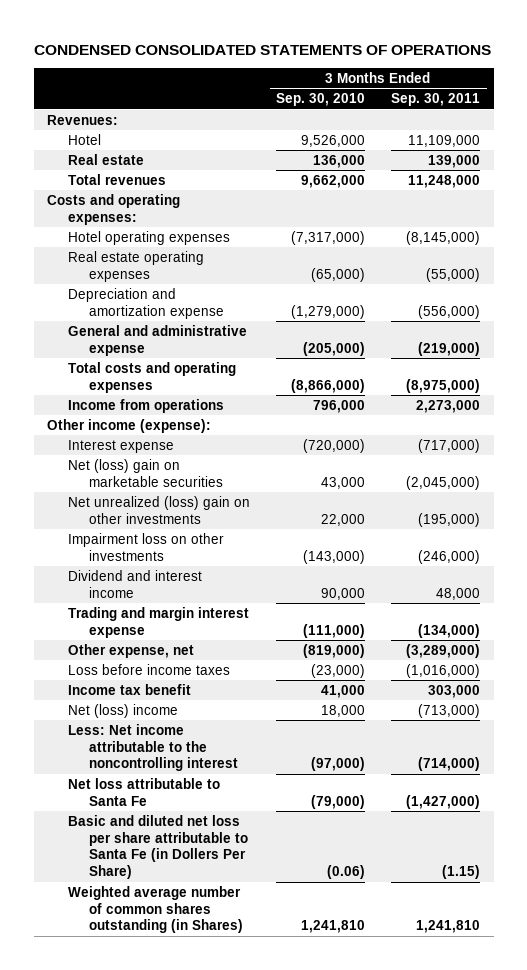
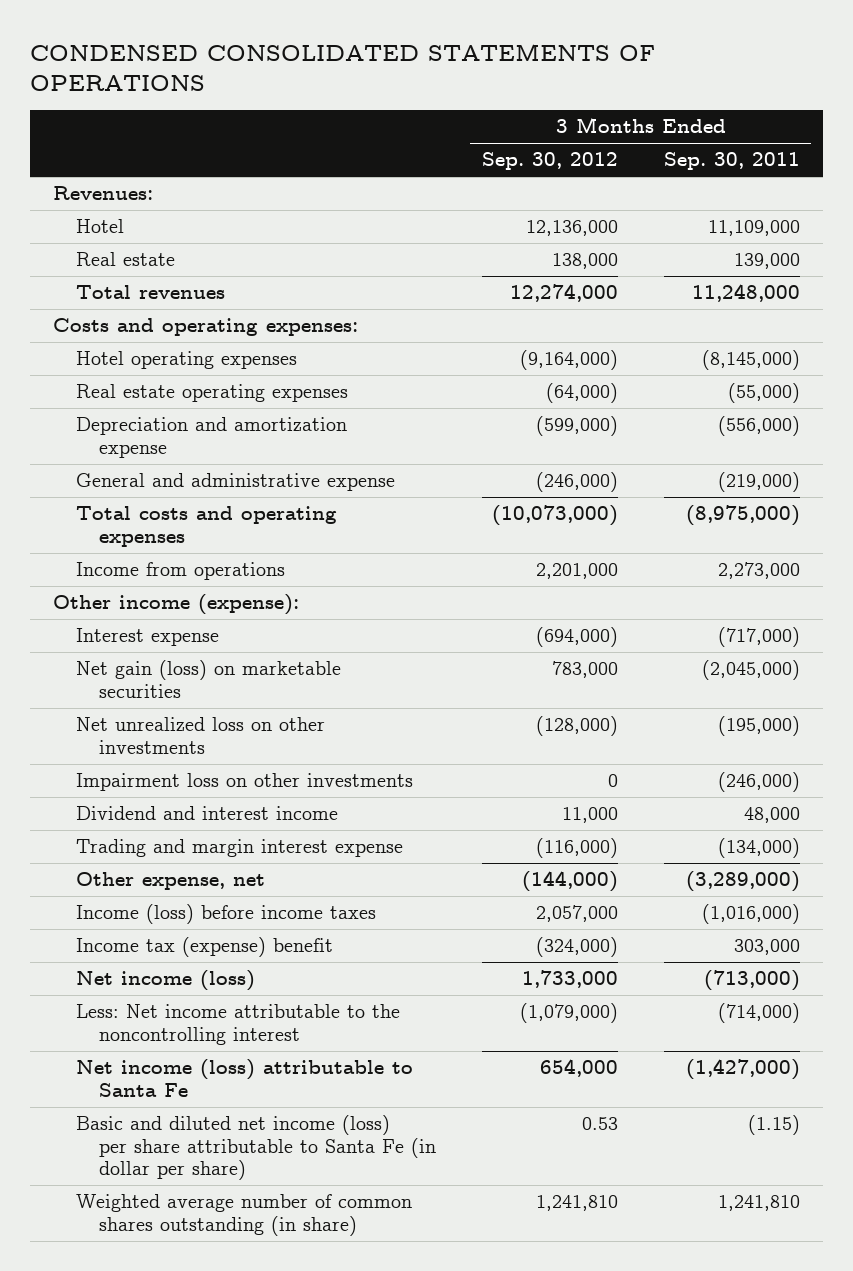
- | 3 Months Ended Sep. 30, 2010 | 3 Months Ended Sep. 30, 2011
+ | 3 Months Ended Sep. 30, 2012 | 3 Months Ended Sep. 30, 2011
- Net (loss) gain on marketable securities | 43,000 | (2,045,000)
- Net unrealized (loss) gain on other investments | 22,000 | (195,000)
+ Net gain (loss) on marketable securities | 783,000 | (2,045,000)
+ Net unrealized loss on other investments | (128,000) | (195,000)
- Loss before income taxes | (23,000) | (1,016,000)
- Income tax benefit | 41,000 | 303,000
- Net (loss) income | 18,000 | (713,000)
+ Income (loss) before income taxes | 2,057,000 | (1,016,000)
+ Income tax (expense) benefit | (324,000) | 303,000
+ Net income (loss) | 1,733,000 | (713,000)
- Net loss attributable to Santa Fe | (79,000) | (1,427,000)
- Basic and diluted net loss per share attributable to Santa Fe (in Dollers Per Share) | (0.06) | (1.15)
- Weighted average number of common shares outstanding (in Shares) | 1,241,810 | 1,241,810
+ Net income (loss) attributable to Santa Fe | 654,000 | (1,427,000)
+ Basic and diluted net income (loss) per share attributable to Santa Fe (in dollar per share) | 0.53 | (1.15)
+ Weighted average number of common shares outstanding (in share) | 1,241,810 | 1,241,810

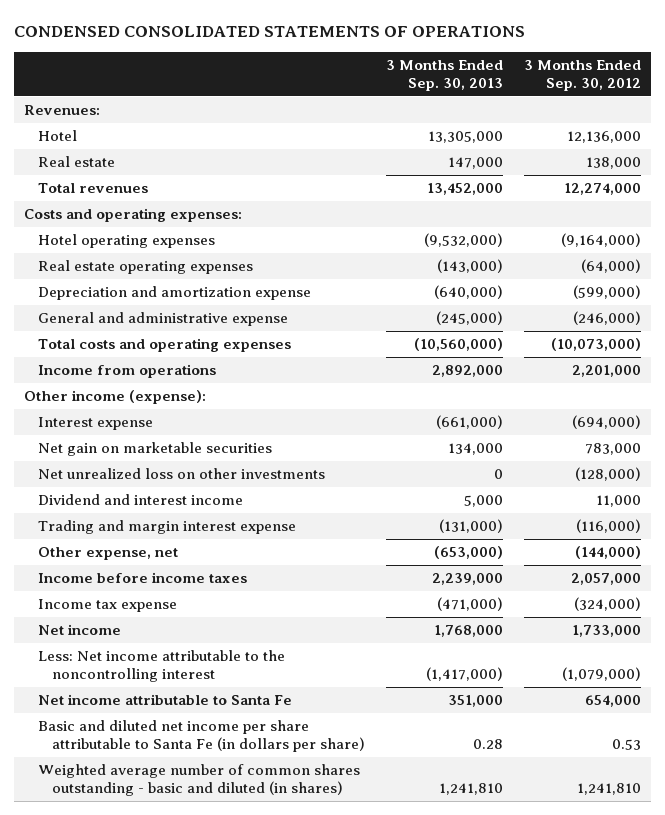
- | 3 Months Ended Sep. 30, 2012 | 3 Months Ended Sep. 30, 2011
+ | 3 Months Ended Sep. 30, 2013 | 3 Months Ended Sep. 30, 2012
- Net gain (loss) on marketable securities | 783,000 | (2,045,000)
+ Net gain on marketable securities | 134,000 | 783,000
- Impairment loss on other investments | 0 | (246,000)
- Income (loss) before income taxes | 2,057,000 | (1,016,000)
- Income tax (expense) benefit | (324,000) | 303,000
- Net income (loss) | 1,733,000 | (713,000)
+ Income before income taxes | 2,239,000 | 2,057,000
+ Income tax expense | (471,000) | (324,000)
+ Net income | 1,768,000 | 1,733,000
- Net income (loss) attributable to Santa Fe | 654,000 | (1,427,000)
- Basic and diluted net income (loss) per share attributable to Santa Fe (in dollar per share) | 0.53 | (1.15)
- Weighted average number of common shares outstanding (in share) | 1,241,810 | 1,241,810
+ Net income attributable to Santa Fe | 351,000 | 654,000
+ Basic and diluted net income per share attributable to Santa Fe (in dollars per share) | 0.28 | 0.53
+ Weighted average number of common shares outstanding - basic and diluted (in shares) | 1,241,810 | 1,241,810

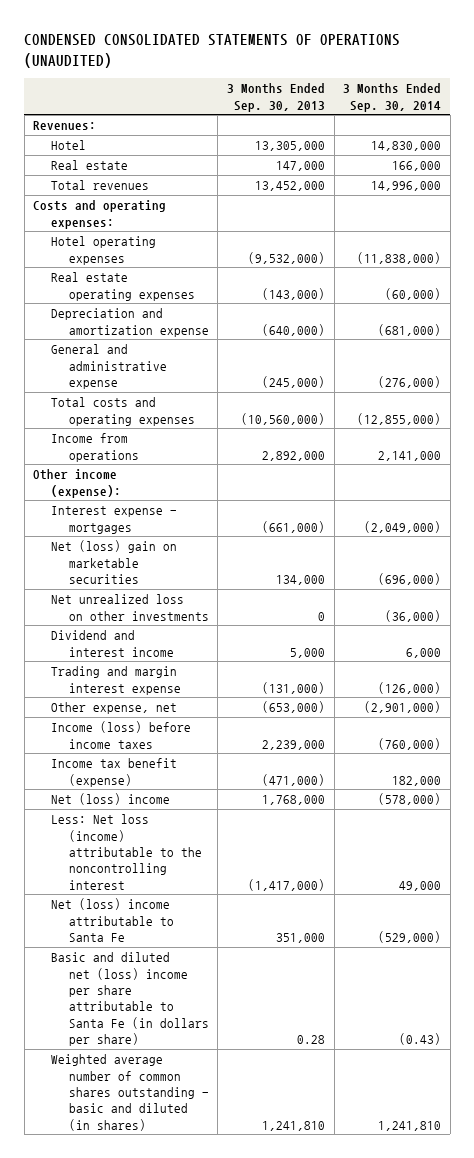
- CONDENSED CONSOLIDATED STATEMENTS OF OPERATIONS
+ CONDENSED CONSOLIDATED STATEMENTS OF OPERATIONS (UNAUDITED)
- | 3 Months Ended Sep. 30, 2013 | 3 Months Ended Sep. 30, 2012
+ | 3 Months Ended Sep. 30, 2013 | 3 Months Ended Sep. 30, 2014
- Interest expense | (661,000) | (694,000)
- Net gain on marketable securities | 134,000 | 783,000
+ Interest expense - mortgages | (661,000) | (2,049,000)
+ Net (loss) gain on marketable securities | 134,000 | (696,000)
- Income before income taxes | 2,239,000 | 2,057,000
- Income tax expense | (471,000) | (324,000)
- Net income | 1,768,000 | 1,733,000
- Less: Net income attributable to the noncontrolling interest | (1,417,000) | (1,079,000)
- Net income attributable to Santa Fe | 351,000 | 654,000
- Basic and diluted net income per share attributable to Santa Fe (in dollars per share) | 0.28 | 0.53
+ Income (loss) before income taxes | 2,239,000 | (760,000)
+ Income tax benefit (expense) | (471,000) | 182,000
+ Net (loss) income | 1,768,000 | (578,000)
+ Less: Net loss (income) attributable to the noncontrolling interest | (1,417,000) | 49,000
+ Net (loss) income attributable to Santa Fe | 351,000 | (529,000)
+ Basic and diluted net (loss) income per share attributable to Santa Fe (in dollars per share) | 0.28 | (0.43)

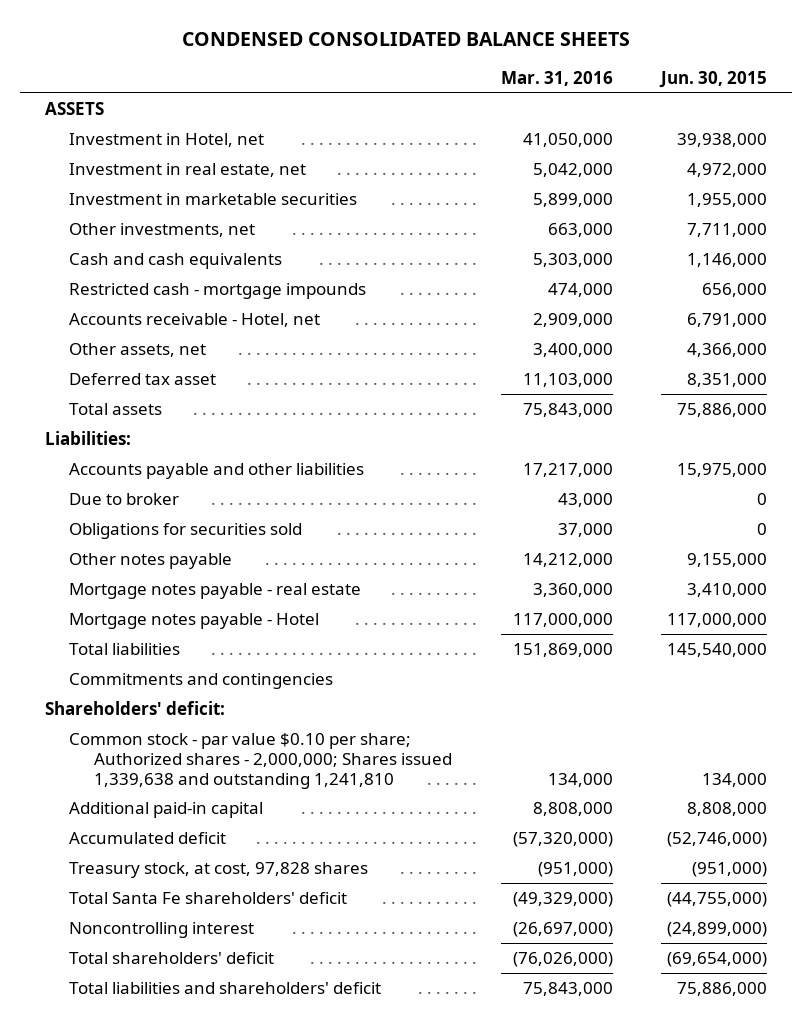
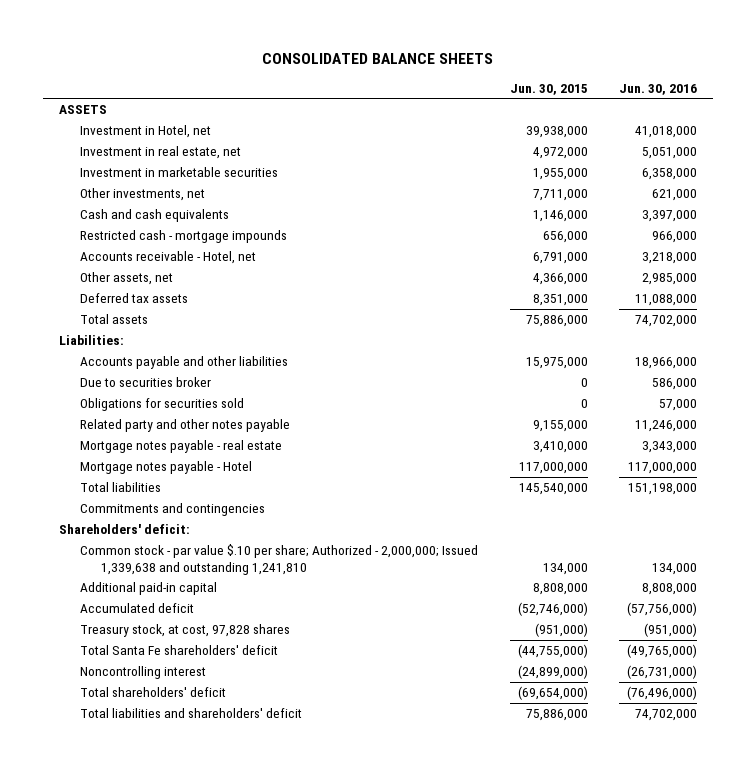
- CONDENSED CONSOLIDATED BALANCE SHEETS
+ CONSOLIDATED BALANCE SHEETS
- | Mar. 31, 2016 | Jun. 30, 2015
+ | Jun. 30, 2015 | Jun. 30, 2016
- Deferred tax asset | 11,103,000 | 8,351,000
+ Deferred tax assets | 8,351,000 | 11,088,000
- Due to broker | 43,000 | 0
+ Due to securities broker | 0 | 586,000
- Other notes payable | 14,212,000 | 9,155,000
+ Related party and other notes payable | 9,155,000 | 11,246,000
- Common stock - par value $0.10 per share; Authorized shares - 2,000,000; Shares issued 1,339,638 and outstanding 1,241,810 | 134,000 | 134,000
+ Common stock - par value $.10 per share; Authorized - 2,000,000; Issued 1,339,638 and outstanding 1,241,810 | 134,000 | 134,000

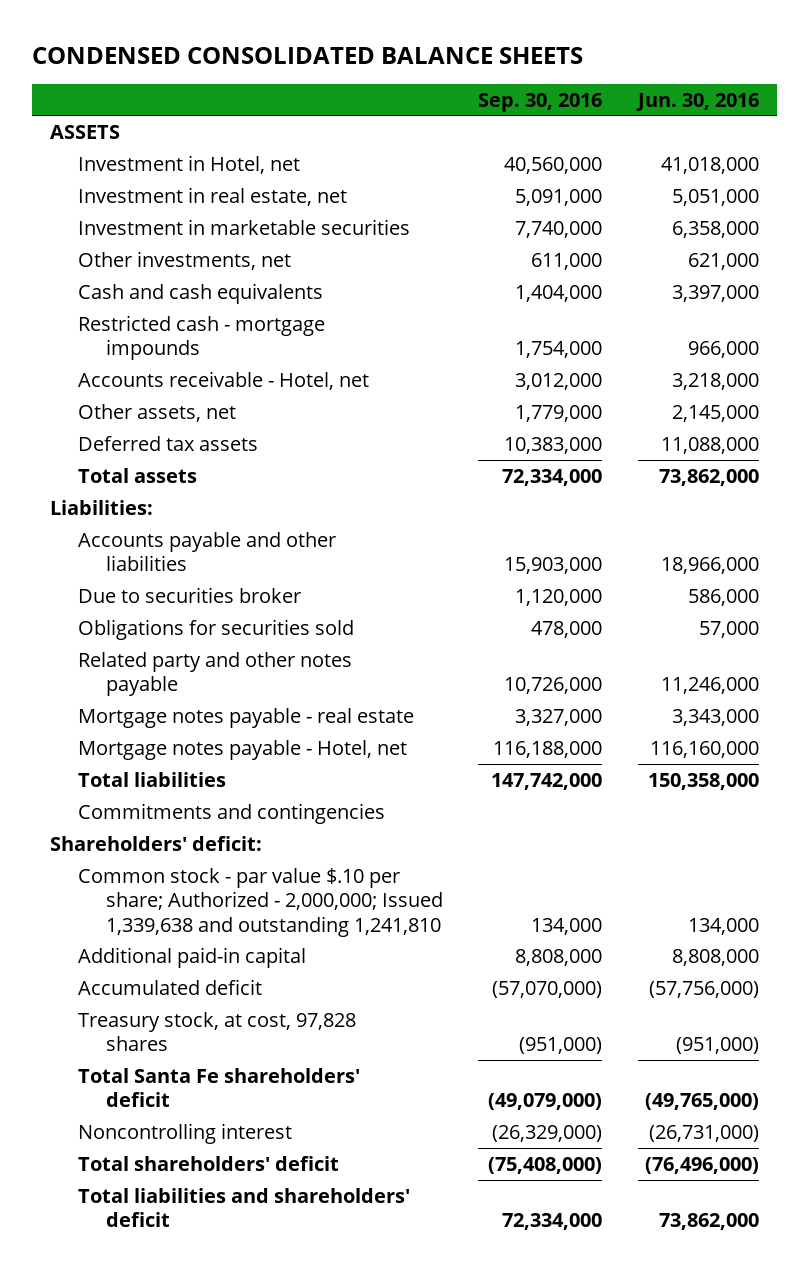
- CONSOLIDATED BALANCE SHEETS
+ CONDENSED CONSOLIDATED BALANCE SHEETS
- | Jun. 30, 2015 | Jun. 30, 2016
+ | Sep. 30, 2016 | Jun. 30, 2016
- Other assets, net | 4,366,000 | 2,985,000
+ Other assets, net | 1,779,000 | 2,145,000
- Total assets | 75,886,000 | 74,702,000
+ Total assets | 72,334,000 | 73,862,000
- Mortgage notes payable - Hotel | 117,000,000 | 117,000,000
- Total liabilities | 145,540,000 | 151,198,000
+ Mortgage notes payable - Hotel, net | 116,188,000 | 116,160,000
+ Total liabilities | 147,742,000 | 150,358,000
- Total liabilities and shareholders' deficit | 75,886,000 | 74,702,000
+ Total liabilities and shareholders' deficit | 72,334,000 | 73,862,000

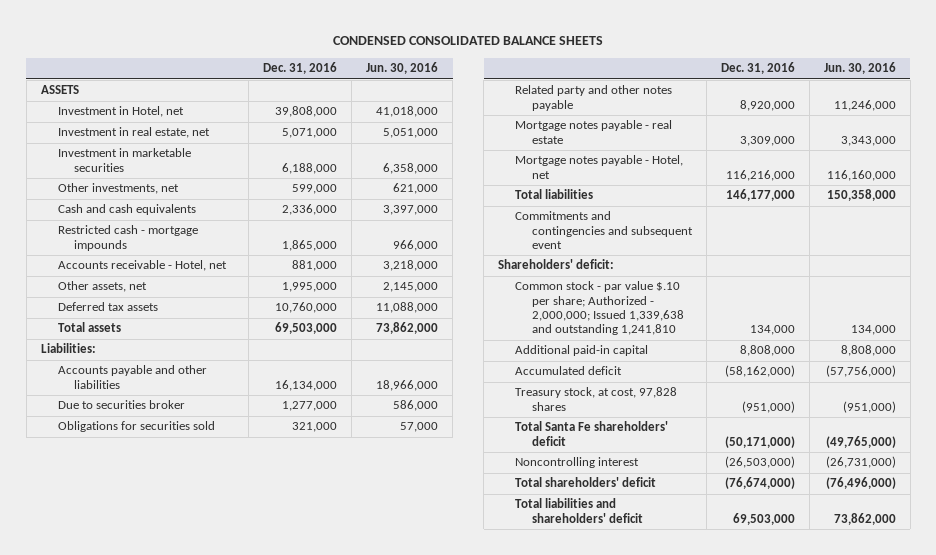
- | Sep. 30, 2016 | Jun. 30, 2016
+ | Dec. 31, 2016 | Jun. 30, 2016
- Commitments and contingencies
+ Commitments and contingencies and subsequent event

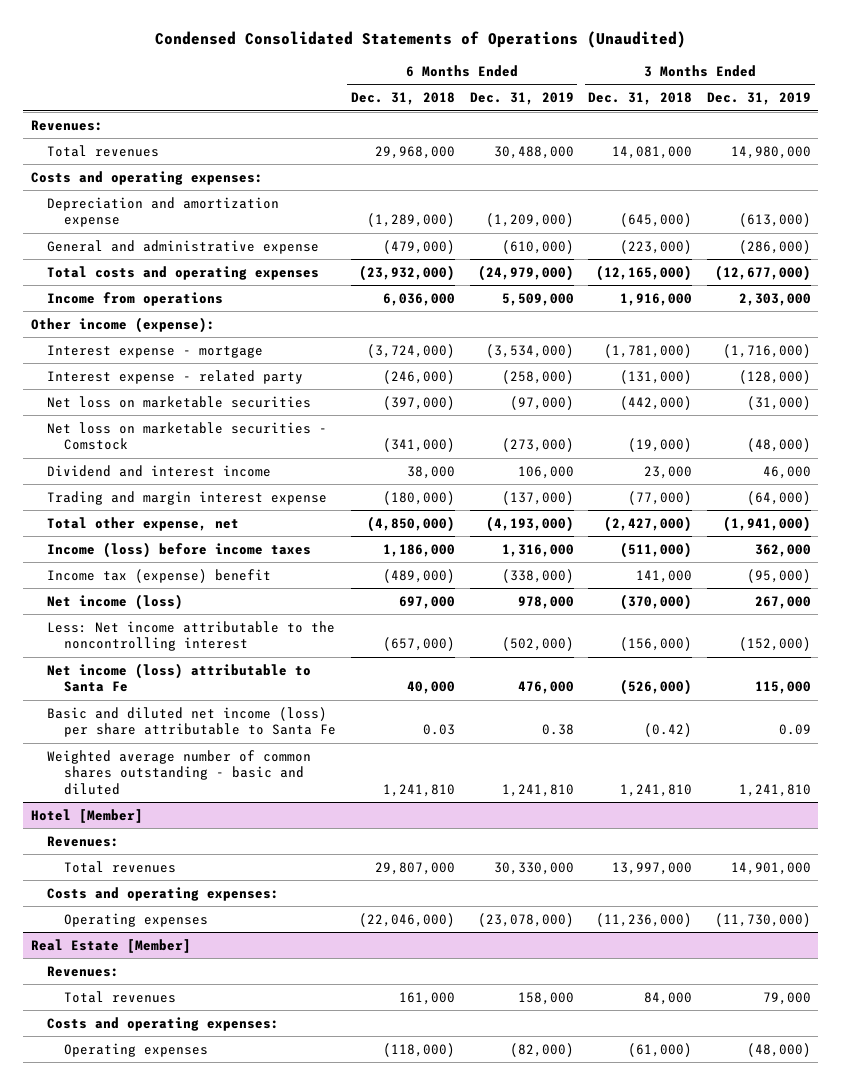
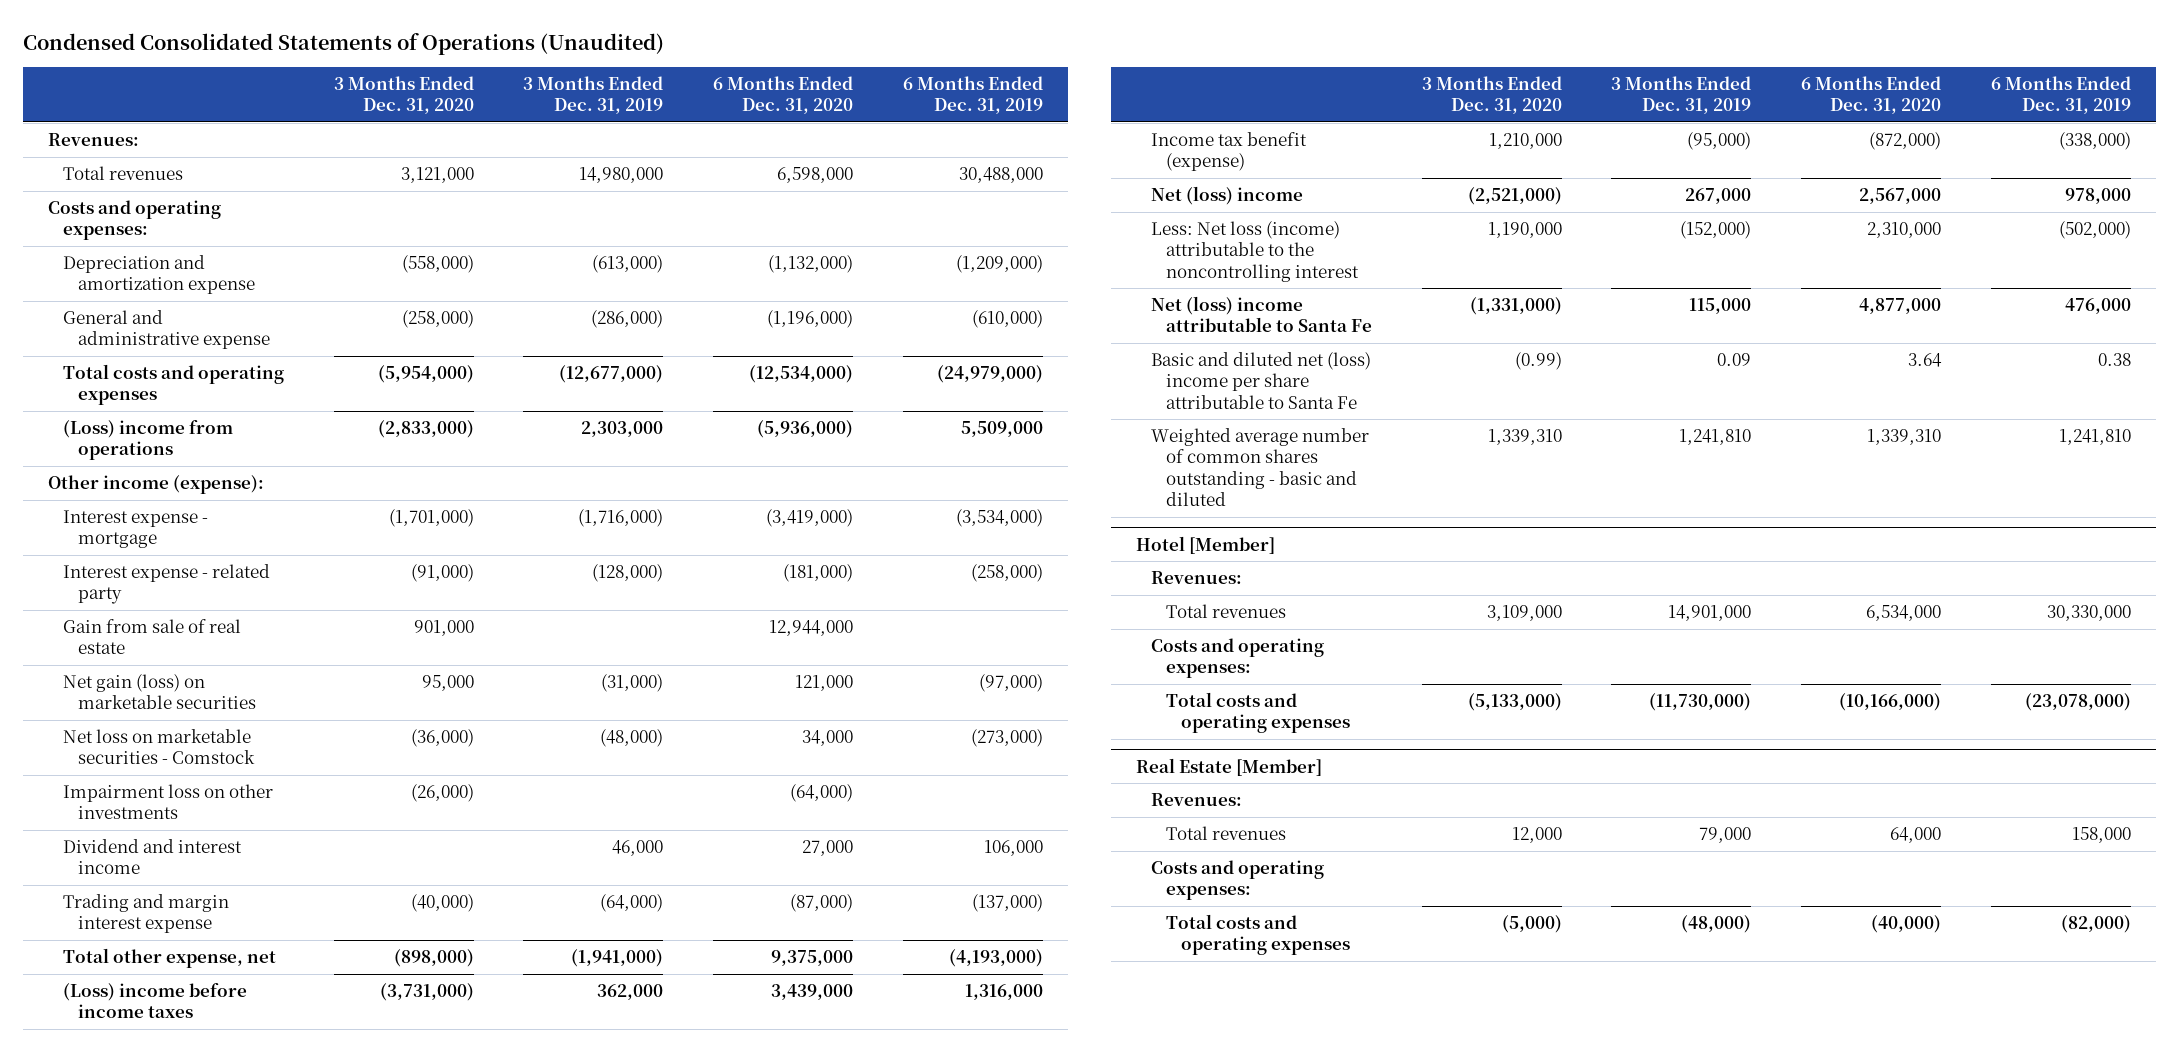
- | 6 Months Ended Dec. 31, 2018 | 6 Months Ended Dec. 31, 2019 | 3 Months Ended Dec. 31, 2018 | 3 Months Ended Dec. 31, 2019
+ | 3 Months Ended Dec. 31, 2020 | 3 Months Ended Dec. 31, 2019 | 6 Months Ended Dec. 31, 2020 | 6 Months Ended Dec. 31, 2019
- Income from operations | 6,036,000 | 5,509,000 | 1,916,000 | 2,303,000
+ (Loss) income from operations | (2,833,000) | 2,303,000 | (5,936,000) | 5,509,000
- Net loss on marketable securities | (397,000) | (97,000) | (442,000) | (31,000)
+ Gain from sale of real estate | 901,000 | | 12,944,000 |
+ Net gain (loss) on marketable securities | 95,000 | (31,000) | 121,000 | (97,000)
+ Impairment loss on other investments | (26,000) | | (64,000) |
- Income (loss) before income taxes | 1,186,000 | 1,316,000 | (511,000) | 362,000
- Income tax (expense) benefit | (489,000) | (338,000) | 141,000 | (95,000)
- Net income (loss) | 697,000 | 978,000 | (370,000) | 267,000
- Less: Net income attributable to the noncontrolling interest | (657,000) | (502,000) | (156,000) | (152,000)
- Net income (loss) attributable to Santa Fe | 40,000 | 476,000 | (526,000) | 115,000
- Basic and diluted net income (loss) per share attributable to Santa Fe | 0.03 | 0.38 | (0.42) | 0.09
+ (Loss) income before income taxes | (3,731,000) | 362,000 | 3,439,000 | 1,316,000
+ Income tax benefit (expense) | 1,210,000 | (95,000) | (872,000) | (338,000)
+ Net (loss) income | (2,521,000) | 267,000 | 2,567,000 | 978,000
+ Less: Net loss (income) attributable to the noncontrolling interest | 1,190,000 | (152,000) | 2,310,000 | (502,000)
+ Net (loss) income attributable to Santa Fe | (1,331,000) | 115,000 | 4,877,000 | 476,000
+ Basic and diluted net (loss) income per share attributable to Santa Fe | (0.99) | 0.09 | 3.64 | 0.38
@ Hotel [Member]
- Operating expenses | (22,046,000) | (23,078,000) | (11,236,000) | (11,730,000)
+ Total costs and operating expenses | (5,133,000) | (11,730,000) | (10,166,000) | (23,078,000)
@ Real Estate [Member]
- Operating expenses | (118,000) | (82,000) | (61,000) | (48,000)
+ Total costs and operating expenses | (5,000) | (48,000) | (40,000) | (82,000)

